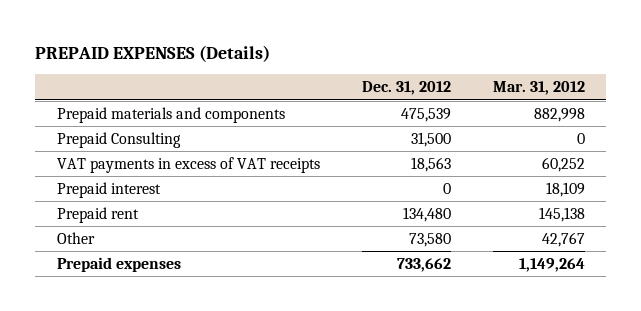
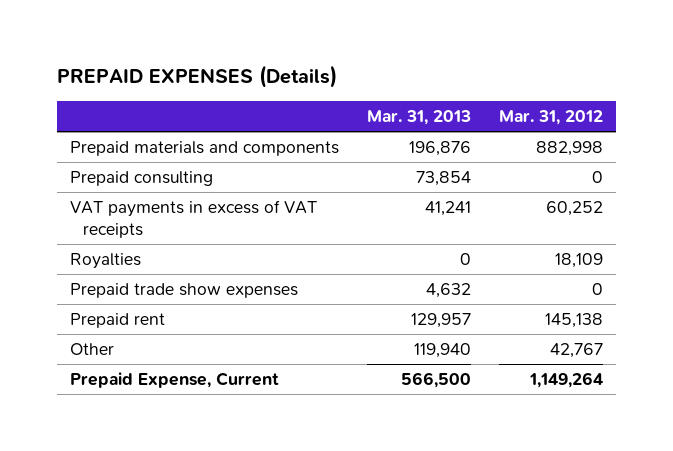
- | Dec. 31, 2012 | Mar. 31, 2012
+ | Mar. 31, 2013 | Mar. 31, 2012
- Prepaid Consulting | 31,500 | 0
+ Prepaid consulting | 73,854 | 0
- Prepaid interest | 0 | 18,109
+ Royalties | 0 | 18,109
+ Prepaid trade show expenses | 4,632 | 0
- Prepaid expenses | 733,662 | 1,149,264
+ Prepaid Expense, Current | 566,500 | 1,149,264

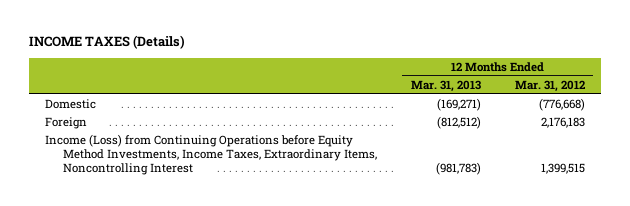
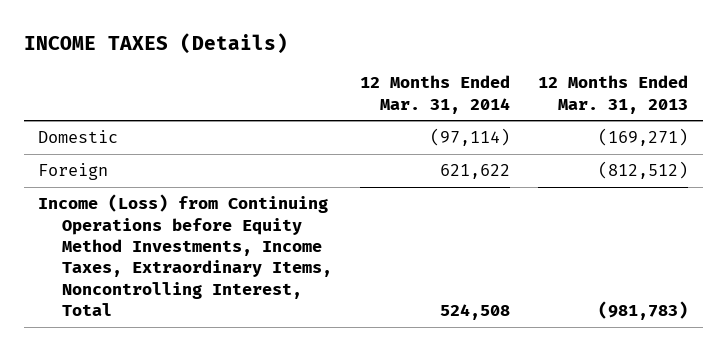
- | 12 Months Ended Mar. 31, 2013 | 12 Months Ended Mar. 31, 2012
+ | 12 Months Ended Mar. 31, 2014 | 12 Months Ended Mar. 31, 2013
- Income (Loss) from Continuing Operations before Equity Method Investments, Income Taxes, Extraordinary Items, Noncontrolling Interest | (981,783) | 1,399,515
+ Income (Loss) from Continuing Operations before Equity Method Investments, Income Taxes, Extraordinary Items, Noncontrolling Interest, Total | 524,508 | (981,783)

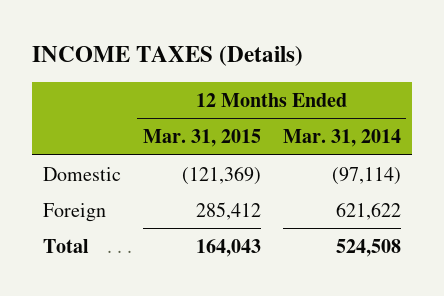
- | 12 Months Ended Mar. 31, 2014 | 12 Months Ended Mar. 31, 2013
+ | 12 Months Ended Mar. 31, 2015 | 12 Months Ended Mar. 31, 2014
- Income (Loss) from Continuing Operations before Equity Method Investments, Income Taxes, Extraordinary Items, Noncontrolling Interest, Total | 524,508 | (981,783)
+ Total | 164,043 | 524,508

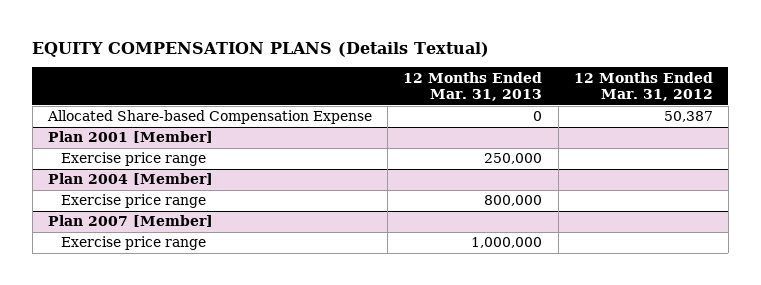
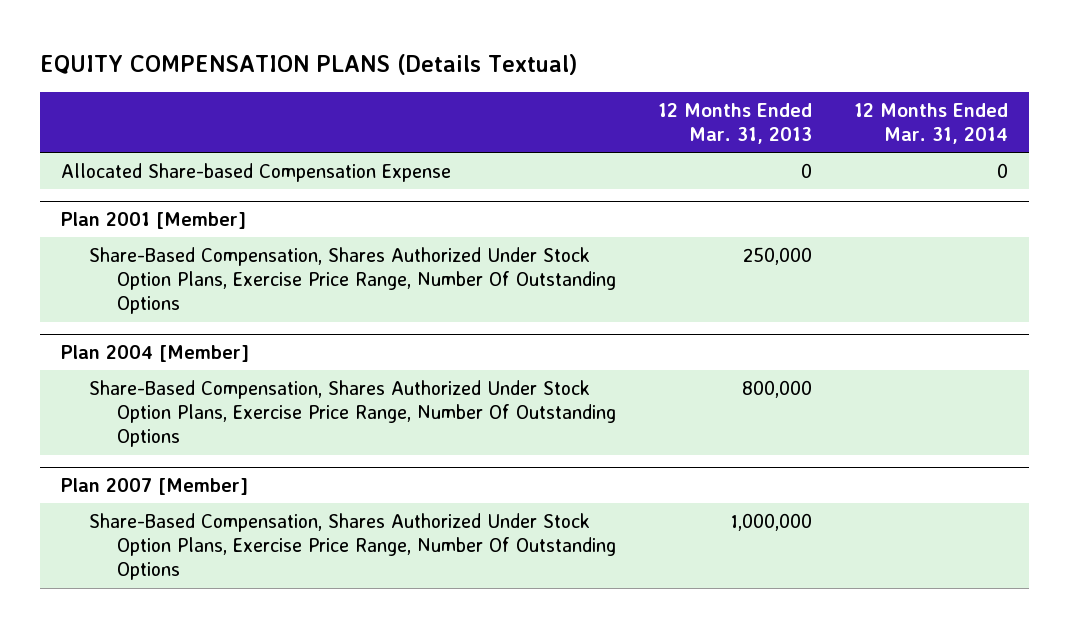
- | 12 Months Ended Mar. 31, 2013 | 12 Months Ended Mar. 31, 2012
+ | 12 Months Ended Mar. 31, 2013 | 12 Months Ended Mar. 31, 2014
@ Plan 2001 [Member]
- Exercise price range | 250,000 |
+ Share-Based Compensation, Shares Authorized Under Stock Option Plans, Exercise Price Range, Number Of Outstanding Options | 250,000 |
@ Plan 2004 [Member]
- Exercise price range | 800,000 |
+ Share-Based Compensation, Shares Authorized Under Stock Option Plans, Exercise Price Range, Number Of Outstanding Options | 800,000 |
@ Plan 2007 [Member]
- Exercise price range | 1,000,000 |
+ Share-Based Compensation, Shares Authorized Under Stock Option Plans, Exercise Price Range, Number Of Outstanding Options | 1,000,000 |

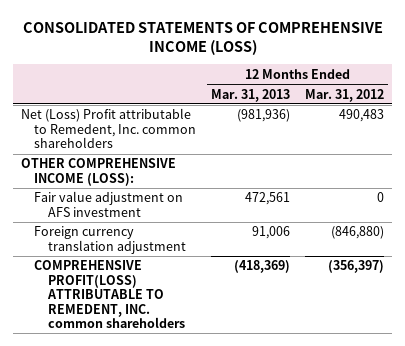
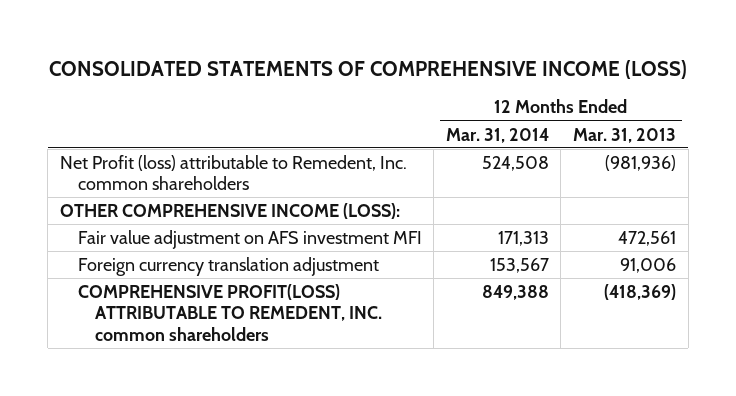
- | 12 Months Ended Mar. 31, 2013 | 12 Months Ended Mar. 31, 2012
+ | 12 Months Ended Mar. 31, 2014 | 12 Months Ended Mar. 31, 2013
- Net (Loss) Profit attributable to Remedent, Inc. common shareholders | (981,936) | 490,483
+ Net Profit (loss) attributable to Remedent, Inc. common shareholders | 524,508 | (981,936)
- Fair value adjustment on AFS investment | 472,561 | 0
+ Fair value adjustment on AFS investment MFI | 171,313 | 472,561

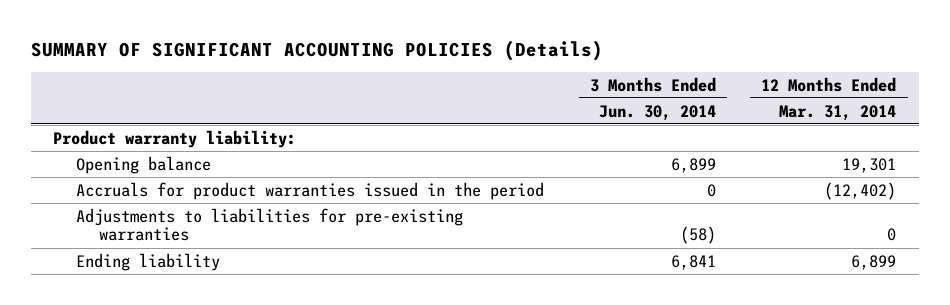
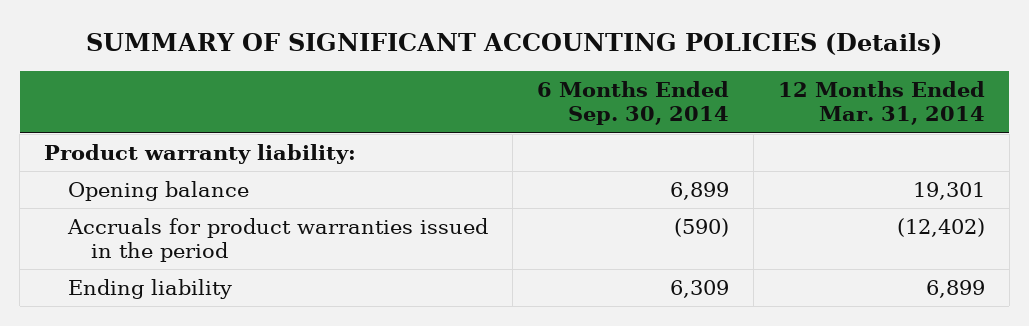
- | 3 Months Ended Jun. 30, 2014 | 12 Months Ended Mar. 31, 2014
+ | 6 Months Ended Sep. 30, 2014 | 12 Months Ended Mar. 31, 2014
- Adjustments to liabilities for pre-existing warranties | (58) | 0

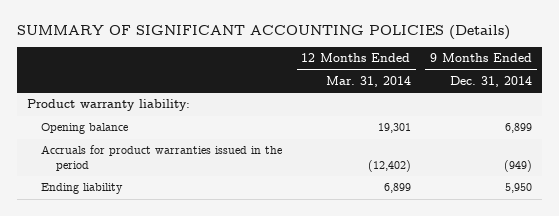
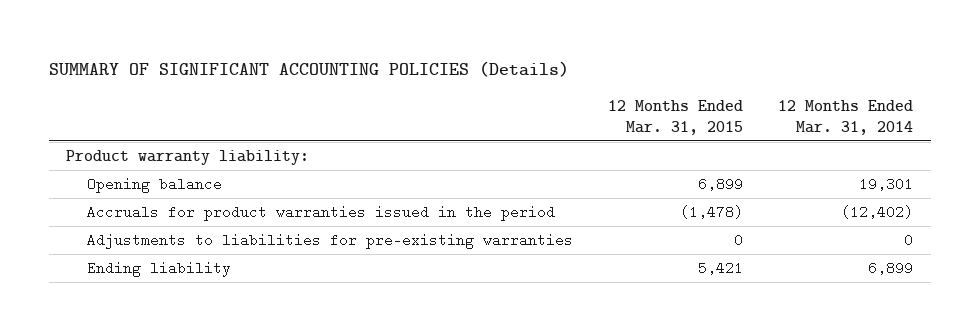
- | 12 Months Ended Mar. 31, 2014 | 9 Months Ended Dec. 31, 2014
+ | 12 Months Ended Mar. 31, 2015 | 12 Months Ended Mar. 31, 2014
+ Adjustments to liabilities for pre-existing warranties | 0 | 0

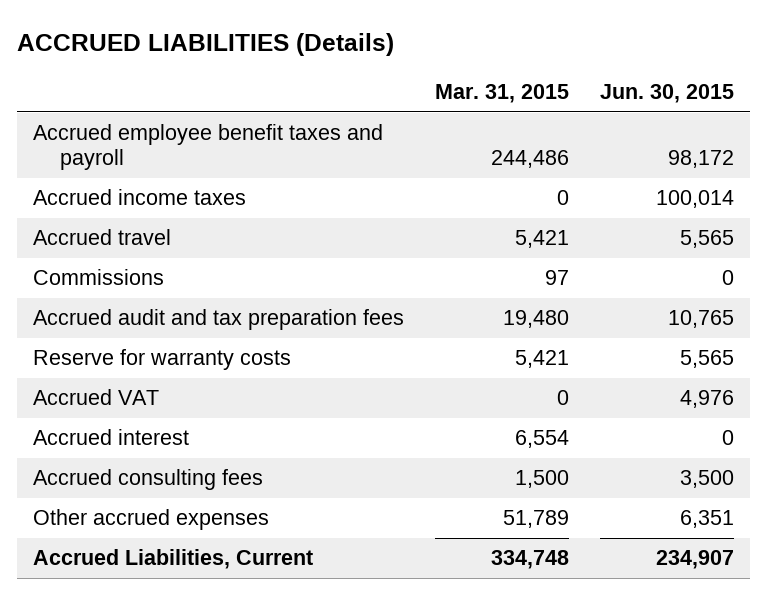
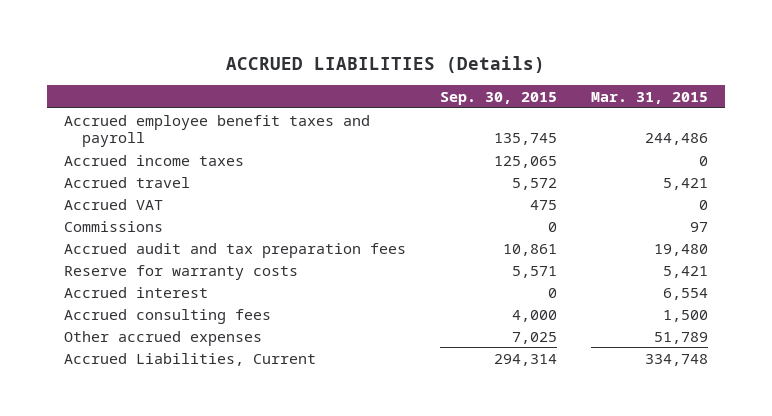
- | Mar. 31, 2015 | Jun. 30, 2015
+ | Sep. 30, 2015 | Mar. 31, 2015
moved up: Accrued VAT | 475 | 0

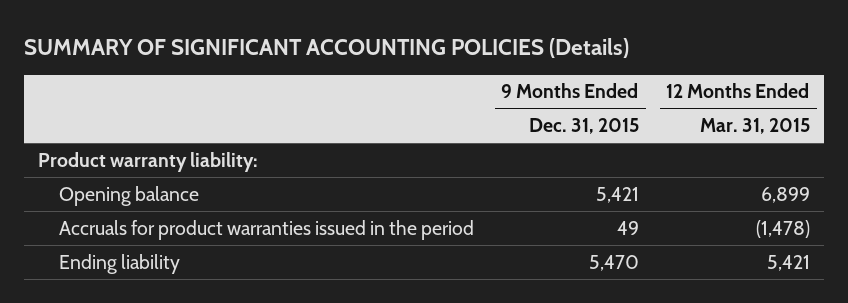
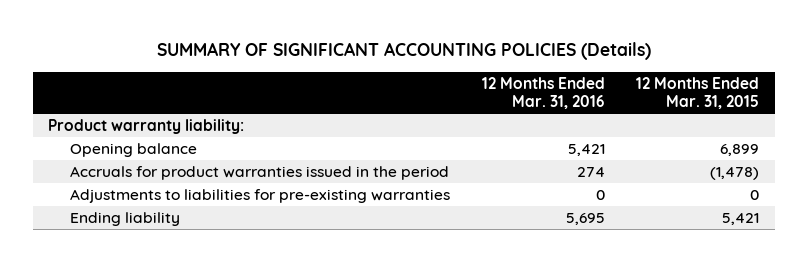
- | 9 Months Ended Dec. 31, 2015 | 12 Months Ended Mar. 31, 2015
+ | 12 Months Ended Mar. 31, 2016 | 12 Months Ended Mar. 31, 2015
+ Adjustments to liabilities for pre-existing warranties | 0 | 0

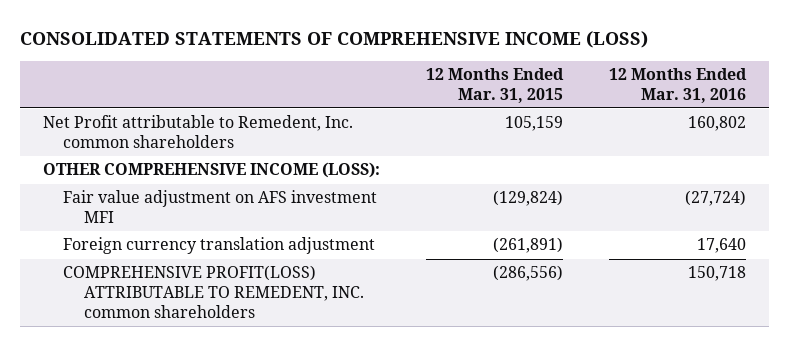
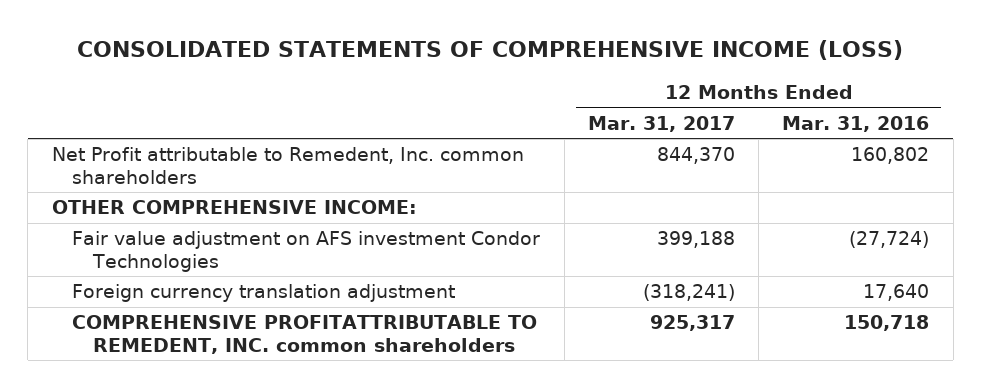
- | 12 Months Ended Mar. 31, 2015 | 12 Months Ended Mar. 31, 2016
+ | 12 Months Ended Mar. 31, 2017 | 12 Months Ended Mar. 31, 2016
- OTHER COMPREHENSIVE INCOME (LOSS):
- Fair value adjustment on AFS investment MFI | (129,824) | (27,724)
+ OTHER COMPREHENSIVE INCOME:
+ Fair value adjustment on AFS investment Condor Technologies | 399,188 | (27,724)
- COMPREHENSIVE PROFIT(LOSS) ATTRIBUTABLE TO REMEDENT, INC. common shareholders | (286,556) | 150,718
+ COMPREHENSIVE PROFITATTRIBUTABLE TO REMEDENT, INC. common shareholders | 925,317 | 150,718

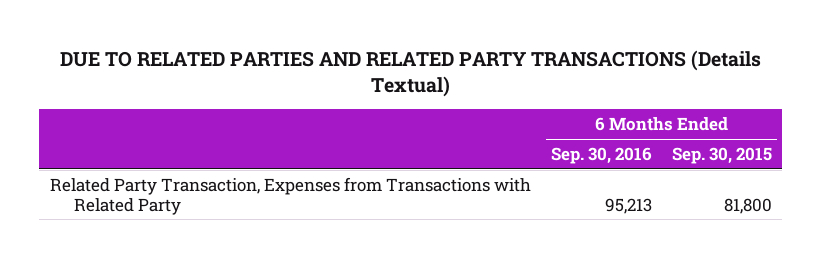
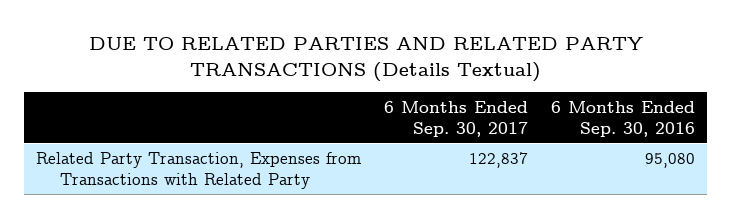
- | 6 Months Ended Sep. 30, 2016 | 6 Months Ended Sep. 30, 2015
+ | 6 Months Ended Sep. 30, 2017 | 6 Months Ended Sep. 30, 2016
- Related Party Transaction, Expenses from Transactions with Related Party | 95,213 | 81,800
+ Related Party Transaction, Expenses from Transactions with Related Party | 122,837 | 95,080

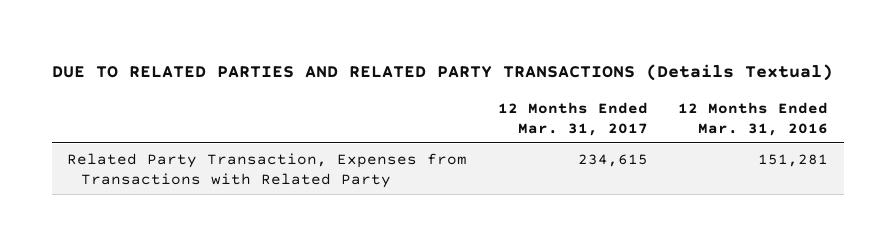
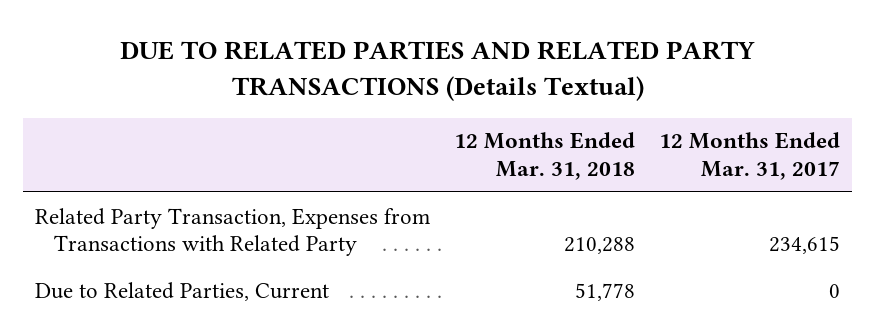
- | 12 Months Ended Mar. 31, 2017 | 12 Months Ended Mar. 31, 2016
+ | 12 Months Ended Mar. 31, 2018 | 12 Months Ended Mar. 31, 2017
+ Due to Related Parties, Current | 51,778 | 0

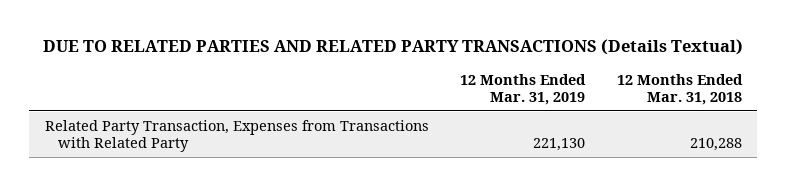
- | 12 Months Ended Mar. 31, 2018 | 12 Months Ended Mar. 31, 2017
+ | 12 Months Ended Mar. 31, 2019 | 12 Months Ended Mar. 31, 2018
- Due to Related Parties, Current | 51,778 | 0

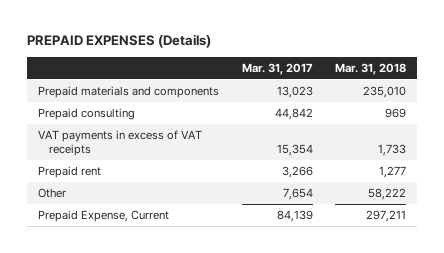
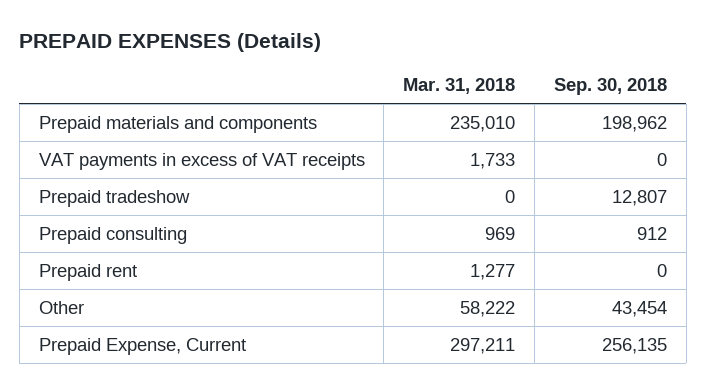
- | Mar. 31, 2017 | Mar. 31, 2018
+ | Mar. 31, 2018 | Sep. 30, 2018
+ Prepaid tradeshow | 0 | 12,807
moved down: Prepaid consulting | 969 | 912

